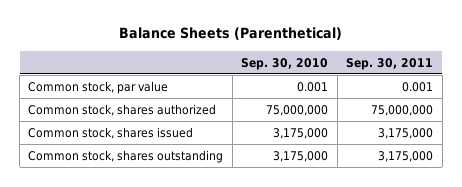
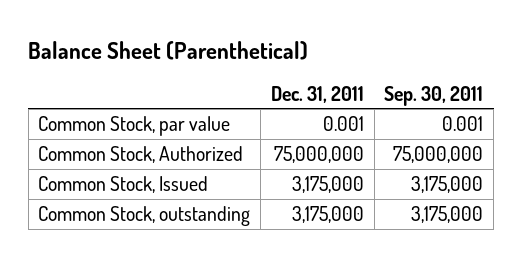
- Balance Sheets (Parenthetical)
+ Balance Sheet (Parenthetical)
- | Sep. 30, 2010 | Sep. 30, 2011
+ | Dec. 31, 2011 | Sep. 30, 2011
- Common stock, par value | 0.001 | 0.001
- Common stock, shares authorized | 75,000,000 | 75,000,000
- Common stock, shares issued | 3,175,000 | 3,175,000
- Common stock, shares outstanding | 3,175,000 | 3,175,000
+ Common Stock, par value | 0.001 | 0.001
+ Common Stock, Authorized | 75,000,000 | 75,000,000
+ Common Stock, Issued | 3,175,000 | 3,175,000
+ Common Stock, outstanding | 3,175,000 | 3,175,000

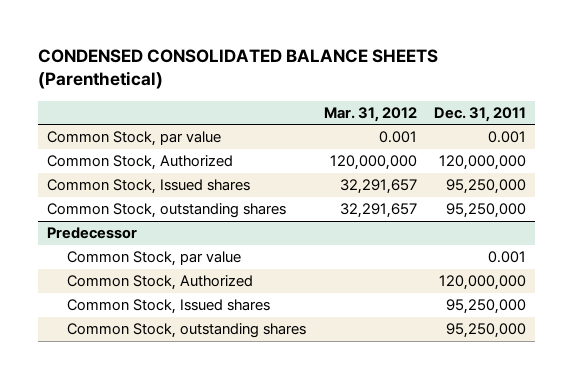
- Balance Sheet (Parenthetical)
+ CONDENSED CONSOLIDATED BALANCE SHEETS (Parenthetical)
- | Dec. 31, 2011 | Sep. 30, 2011
+ | Mar. 31, 2012 | Dec. 31, 2011
- Common Stock, Authorized | 75,000,000 | 75,000,000
- Common Stock, Issued | 3,175,000 | 3,175,000
- Common Stock, outstanding | 3,175,000 | 3,175,000
+ Common Stock, Authorized | 120,000,000 | 120,000,000
+ Common Stock, Issued shares | 32,291,657 | 95,250,000
+ Common Stock, outstanding shares | 32,291,657 | 95,250,000
+ Predecessor
+ Common Stock, par value | | 0.001
+ Common Stock, Authorized | | 120,000,000
+ Common Stock, Issued shares | | 95,250,000
+ Common Stock, outstanding shares | | 95,250,000

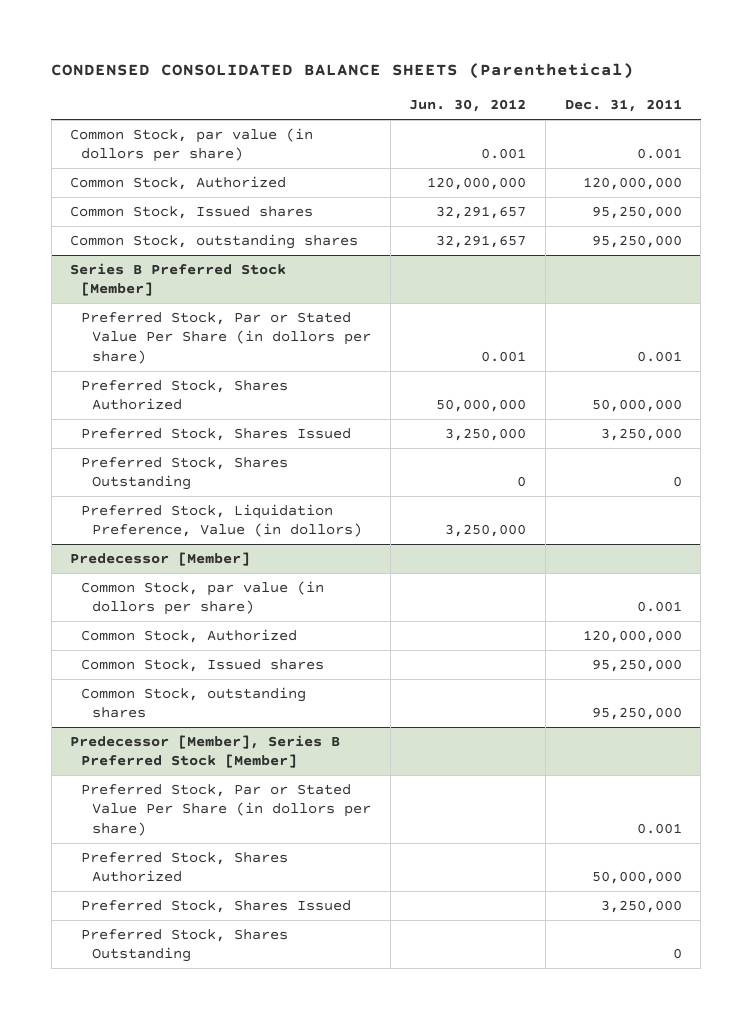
- | Mar. 31, 2012 | Dec. 31, 2011
+ | Jun. 30, 2012 | Dec. 31, 2011
- Common Stock, par value | 0.001 | 0.001
+ Common Stock, par value (in dollors per share) | 0.001 | 0.001
- Predecessor
- Common Stock, par value | | 0.001
+ Series B Preferred Stock [Member]
+ Preferred Stock, Par or Stated Value Per Share (in dollors per share) | 0.001 | 0.001
+ Preferred Stock, Shares Authorized | 50,000,000 | 50,000,000
+ Preferred Stock, Shares Issued | 3,250,000 | 3,250,000
+ Preferred Stock, Shares Outstanding | 0 | 0
+ Preferred Stock, Liquidation Preference, Value (in dollors) | 3,250,000 |
+ Predecessor [Member]
+ Common Stock, par value (in dollors per share) | | 0.001
+ Predecessor [Member], Series B Preferred Stock [Member]
+ Preferred Stock, Par or Stated Value Per Share (in dollors per share) | | 0.001
+ Preferred Stock, Shares Authorized | | 50,000,000
+ Preferred Stock, Shares Issued | | 3,250,000
+ Preferred Stock, Shares Outstanding | | 0

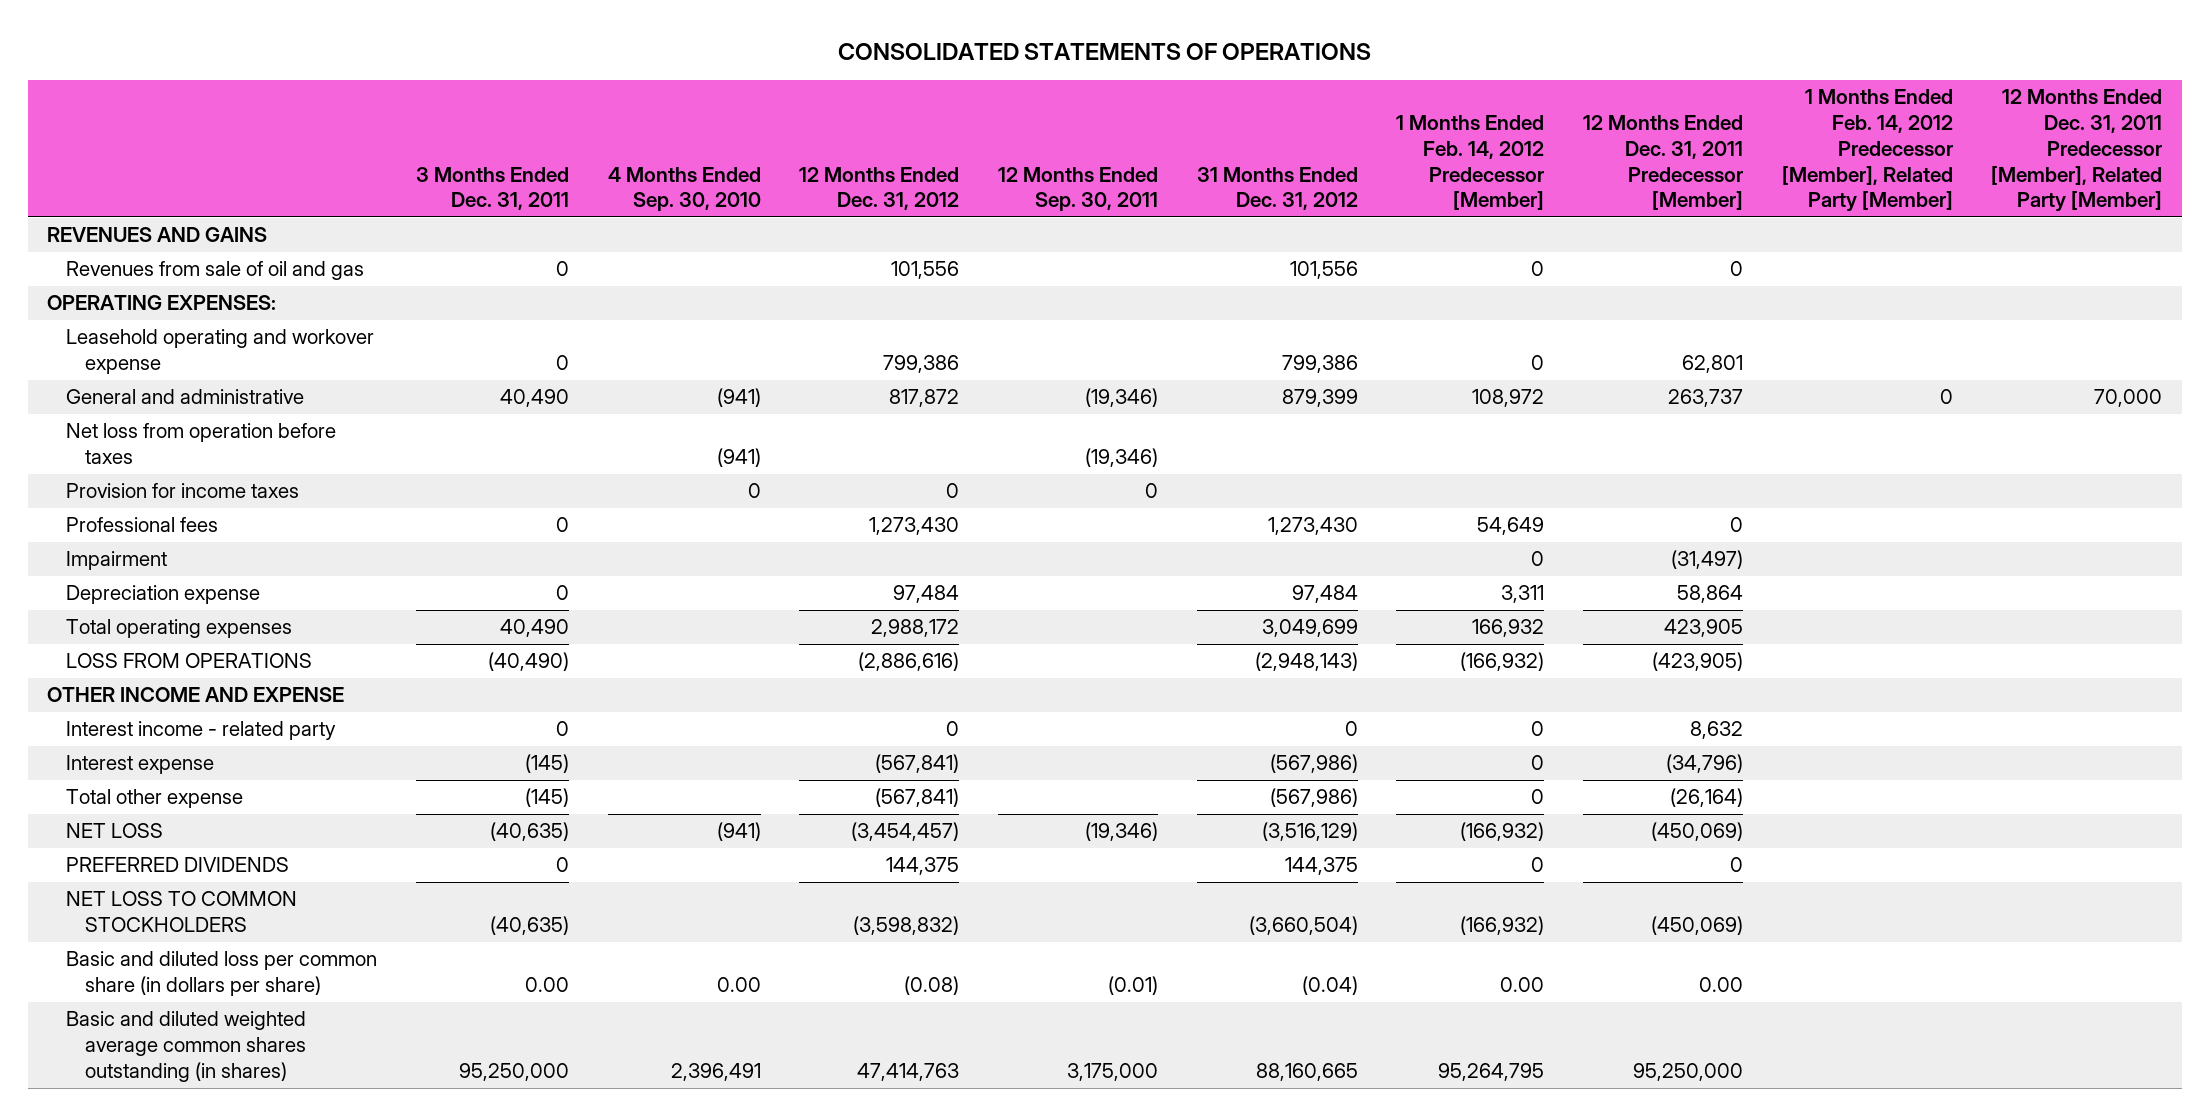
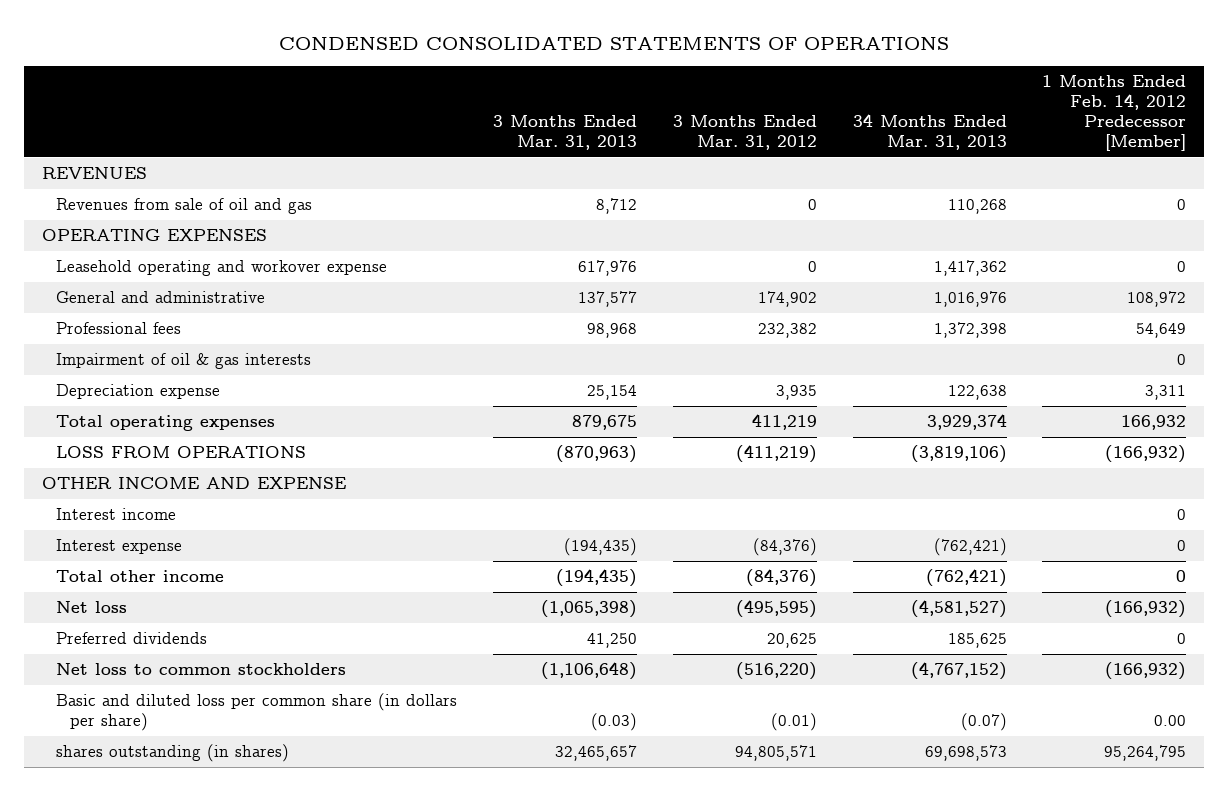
- CONSOLIDATED STATEMENTS OF OPERATIONS
+ CONDENSED CONSOLIDATED STATEMENTS OF OPERATIONS
- | 3 Months Ended Dec. 31, 2011 | 4 Months Ended Sep. 30, 2010 | 12 Months Ended Dec. 31, 2012 | 12 Months Ended Sep. 30, 2011 | 31 Months Ended Dec. 31, 2012 | 1 Months Ended Feb. 14, 2012 Predecessor [Member] | 12 Months Ended Dec. 31, 2011 Predecessor [Member] | 1 Months Ended Feb. 14, 2012 Predecessor [Member], Related Party [Member] | 12 Months Ended Dec. 31, 2011 Predecessor [Member], Related Party [Member]
+ | 3 Months Ended Mar. 31, 2013 | 3 Months Ended Mar. 31, 2012 | 34 Months Ended Mar. 31, 2013 | 1 Months Ended Feb. 14, 2012 Predecessor [Member]
- REVENUES AND GAINS
+ REVENUES
- OPERATING EXPENSES:
+ OPERATING EXPENSES
- Net loss from operation before taxes | | (941) | | (19,346) | | | | |
- Provision for income taxes | | 0 | 0 | 0 | | | | |
- Impairment | | | | | | 0 | (31,497) | |
+ Impairment of oil & gas interests | | | | 0
- Interest income - related party | 0 | | 0 | | 0 | 0 | 8,632 | |
+ Interest income | | | | 0
- Total other expense | (145) | | (567,841) | | (567,986) | 0 | (26,164) | |
- NET LOSS | (40,635) | (941) | (3,454,457) | (19,346) | (3,516,129) | (166,932) | (450,069) | |
- PREFERRED DIVIDENDS | 0 | | 144,375 | | 144,375 | 0 | 0 | |
- NET LOSS TO COMMON STOCKHOLDERS | (40,635) | | (3,598,832) | | (3,660,504) | (166,932) | (450,069) | |
+ Total other income | (194,435) | (84,376) | (762,421) | 0
+ Net loss | (1,065,398) | (495,595) | (4,581,527) | (166,932)
+ Preferred dividends | 41,250 | 20,625 | 185,625 | 0
+ Net loss to common stockholders | (1,106,648) | (516,220) | (4,767,152) | (166,932)
- Basic and diluted weighted average common shares outstanding (in shares) | 95,250,000 | 2,396,491 | 47,414,763 | 3,175,000 | 88,160,665 | 95,264,795 | 95,250,000 | |
+ shares outstanding (in shares) | 32,465,657 | 94,805,571 | 69,698,573 | 95,264,795

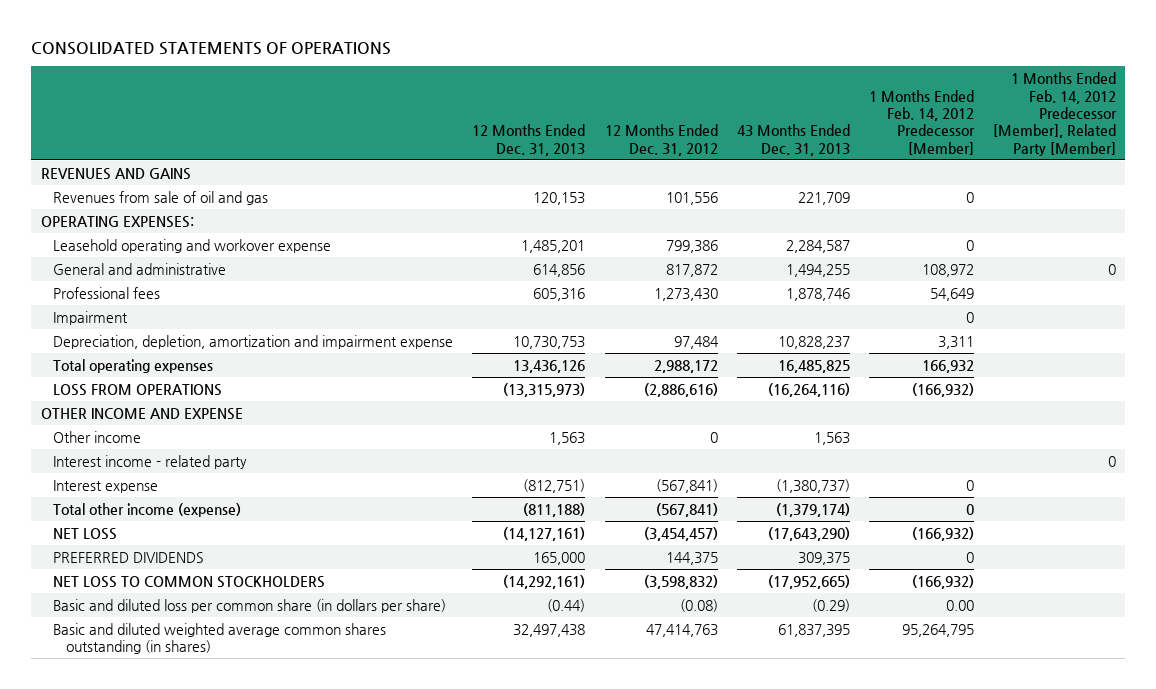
- CONDENSED CONSOLIDATED STATEMENTS OF OPERATIONS
+ CONSOLIDATED STATEMENTS OF OPERATIONS
- | 3 Months Ended Mar. 31, 2013 | 3 Months Ended Mar. 31, 2012 | 34 Months Ended Mar. 31, 2013 | 1 Months Ended Feb. 14, 2012 Predecessor [Member]
+ | 12 Months Ended Dec. 31, 2013 | 12 Months Ended Dec. 31, 2012 | 43 Months Ended Dec. 31, 2013 | 1 Months Ended Feb. 14, 2012 Predecessor [Member] | 1 Months Ended Feb. 14, 2012 Predecessor [Member], Related Party [Member]
- REVENUES
+ REVENUES AND GAINS
- OPERATING EXPENSES
+ OPERATING EXPENSES:
- Impairment of oil & gas interests | | | | 0
- Depreciation expense | 25,154 | 3,935 | 122,638 | 3,311
+ Impairment | | | | 0 |
+ Depreciation, depletion, amortization and impairment expense | 10,730,753 | 97,484 | 10,828,237 | 3,311 |
- Interest income | | | | 0
+ Other income | 1,563 | 0 | 1,563 | |
+ Interest income - related party | | | | | 0
- Total other income | (194,435) | (84,376) | (762,421) | 0
- Net loss | (1,065,398) | (495,595) | (4,581,527) | (166,932)
- Preferred dividends | 41,250 | 20,625 | 185,625 | 0
- Net loss to common stockholders | (1,106,648) | (516,220) | (4,767,152) | (166,932)
+ Total other income (expense) | (811,188) | (567,841) | (1,379,174) | 0 |
+ NET LOSS | (14,127,161) | (3,454,457) | (17,643,290) | (166,932) |
+ PREFERRED DIVIDENDS | 165,000 | 144,375 | 309,375 | 0 |
+ NET LOSS TO COMMON STOCKHOLDERS | (14,292,161) | (3,598,832) | (17,952,665) | (166,932) |
- shares outstanding (in shares) | 32,465,657 | 94,805,571 | 69,698,573 | 95,264,795
+ Basic and diluted weighted average common shares outstanding (in shares) | 32,497,438 | 47,414,763 | 61,837,395 | 95,264,795 |

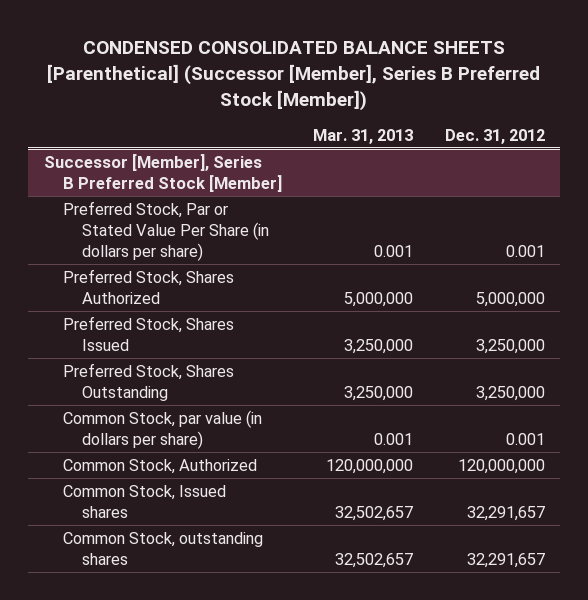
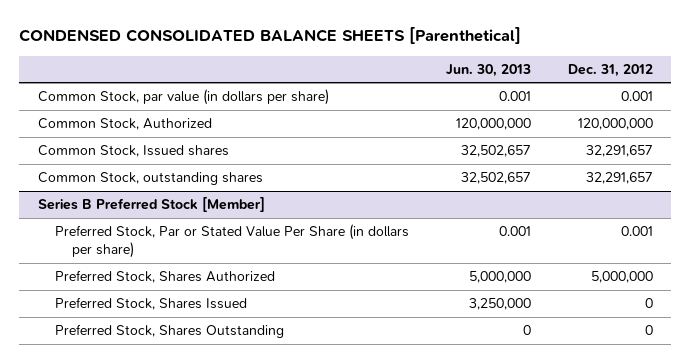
- CONDENSED CONSOLIDATED BALANCE SHEETS [Parenthetical] (Successor [Member], Series B Preferred Stock [Member])
+ CONDENSED CONSOLIDATED BALANCE SHEETS [Parenthetical]
- | Mar. 31, 2013 | Dec. 31, 2012
+ | Jun. 30, 2013 | Dec. 31, 2012
- Successor [Member], Series B Preferred Stock [Member]
- Preferred Stock, Par or Stated Value Per Share (in dollars per share) | 0.001 | 0.001
- Preferred Stock, Shares Authorized | 5,000,000 | 5,000,000
- Preferred Stock, Shares Issued | 3,250,000 | 3,250,000
- Preferred Stock, Shares Outstanding | 3,250,000 | 3,250,000
+ Series B Preferred Stock [Member]
+ Preferred Stock, Par or Stated Value Per Share (in dollars per share) | 0.001 | 0.001
+ Preferred Stock, Shares Authorized | 5,000,000 | 5,000,000
+ Preferred Stock, Shares Issued | 3,250,000 | 0
+ Preferred Stock, Shares Outstanding | 0 | 0

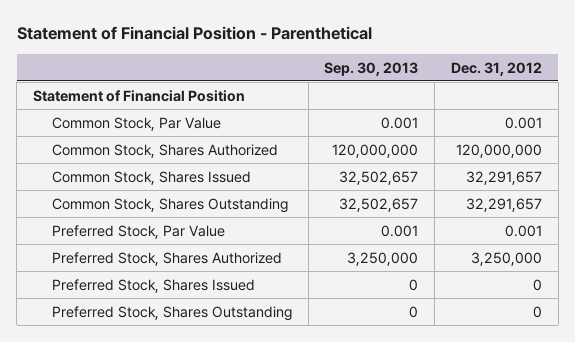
- CONDENSED CONSOLIDATED BALANCE SHEETS [Parenthetical]
+ Statement of Financial Position - Parenthetical
- | Jun. 30, 2013 | Dec. 31, 2012
+ | Sep. 30, 2013 | Dec. 31, 2012
- Common Stock, par value (in dollars per share) | 0.001 | 0.001
- Common Stock, Authorized | 120,000,000 | 120,000,000
- Common Stock, Issued shares | 32,502,657 | 32,291,657
- Common Stock, outstanding shares | 32,502,657 | 32,291,657
- Series B Preferred Stock [Member]
- Preferred Stock, Par or Stated Value Per Share (in dollars per share) | 0.001 | 0.001
- Preferred Stock, Shares Authorized | 5,000,000 | 5,000,000
+ Statement of Financial Position
+ Common Stock, Par Value | 0.001 | 0.001
+ Common Stock, Shares Authorized | 120,000,000 | 120,000,000
+ Common Stock, Shares Issued | 32,502,657 | 32,291,657
+ Common Stock, Shares Outstanding | 32,502,657 | 32,291,657
+ Preferred Stock, Par Value | 0.001 | 0.001
+ Preferred Stock, Shares Authorized | 3,250,000 | 3,250,000

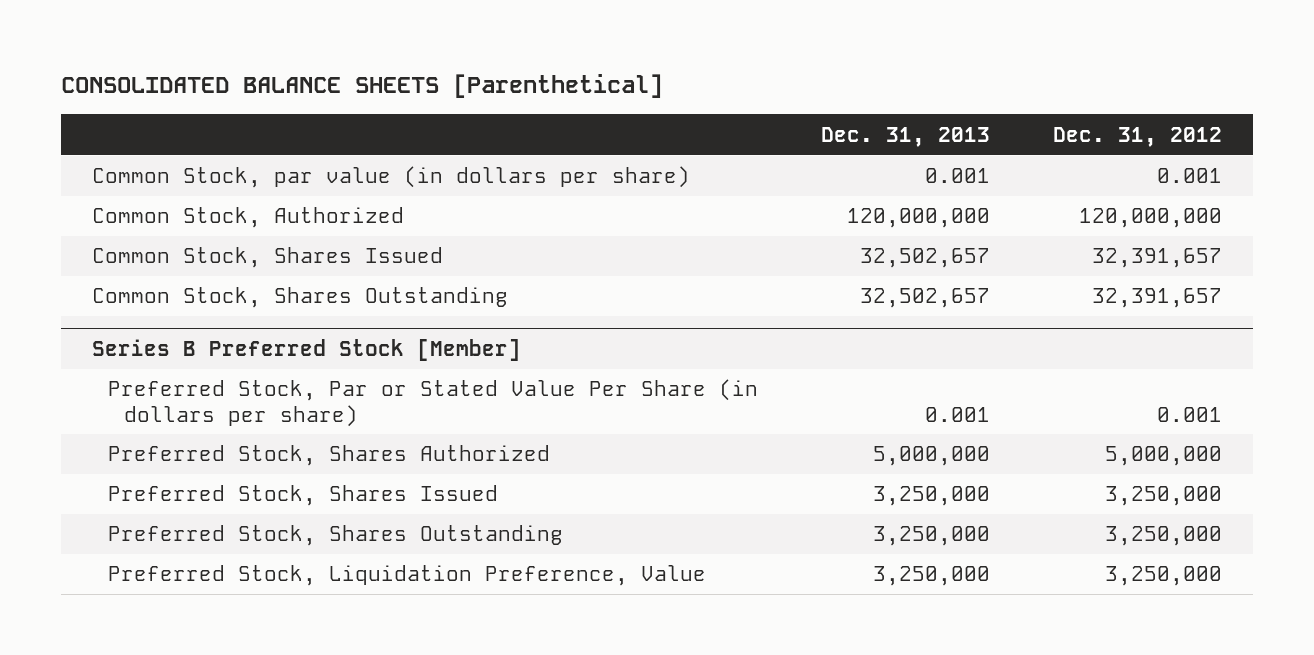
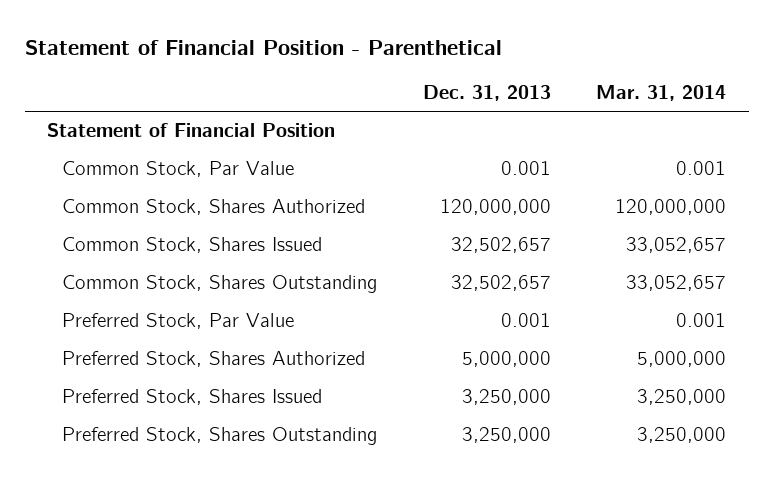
- CONSOLIDATED BALANCE SHEETS [Parenthetical]
+ Statement of Financial Position - Parenthetical
- | Dec. 31, 2013 | Dec. 31, 2012
+ | Dec. 31, 2013 | Mar. 31, 2014
- Common Stock, par value (in dollars per share) | 0.001 | 0.001
- Common Stock, Authorized | 120,000,000 | 120,000,000
+ Statement of Financial Position
+ Common Stock, Par Value | 0.001 | 0.001
+ Common Stock, Shares Authorized | 120,000,000 | 120,000,000
- Series B Preferred Stock [Member]
- Preferred Stock, Par or Stated Value Per Share (in dollars per share) | 0.001 | 0.001
+ Preferred Stock, Par Value | 0.001 | 0.001
- Preferred Stock, Liquidation Preference, Value | 3,250,000 | 3,250,000

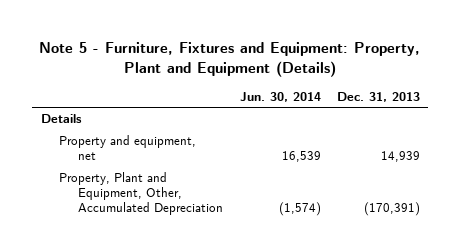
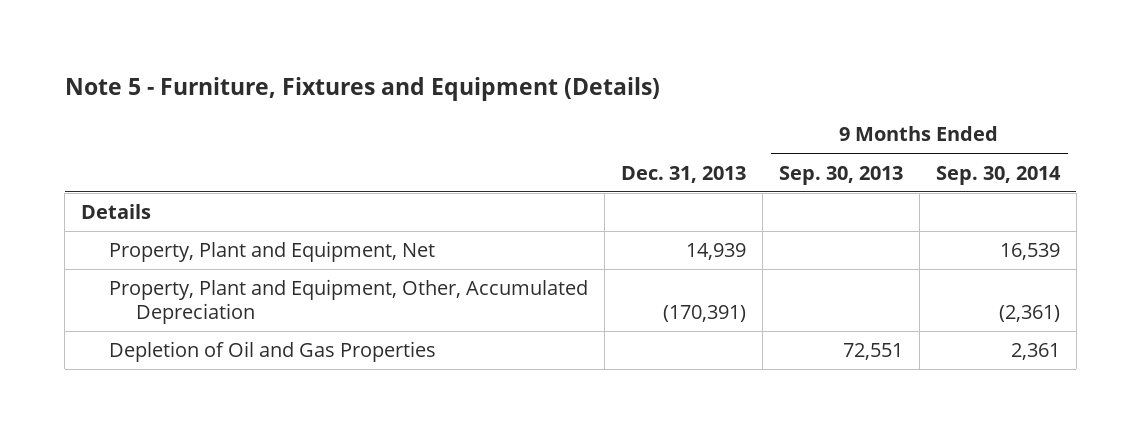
- Note 5 - Furniture, Fixtures and Equipment: Property, Plant and Equipment (Details)
+ Note 5 - Furniture, Fixtures and Equipment (Details)
- | Jun. 30, 2014 | Dec. 31, 2013
+ | Dec. 31, 2013 | 9 Months Ended Sep. 30, 2013 | 9 Months Ended Sep. 30, 2014
- Property and equipment, net | 16,539 | 14,939
+ Property, Plant and Equipment, Net | 14,939 | | 16,539
+ Depletion of Oil and Gas Properties | | 72,551 | 2,361

